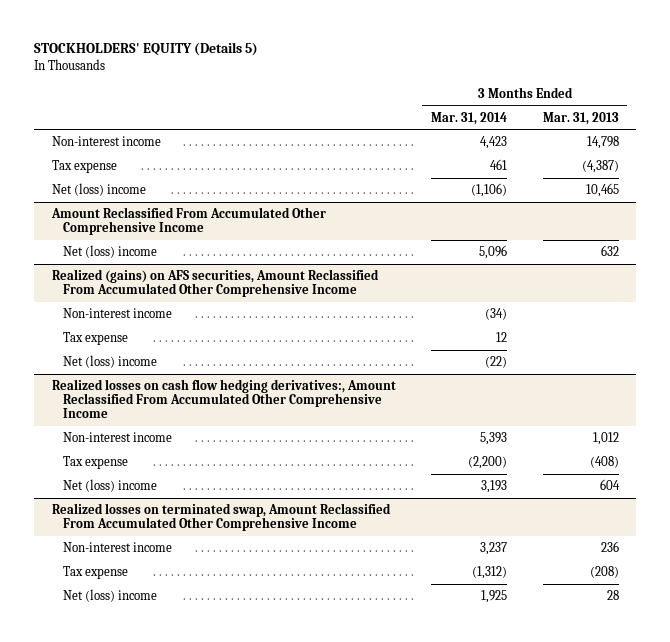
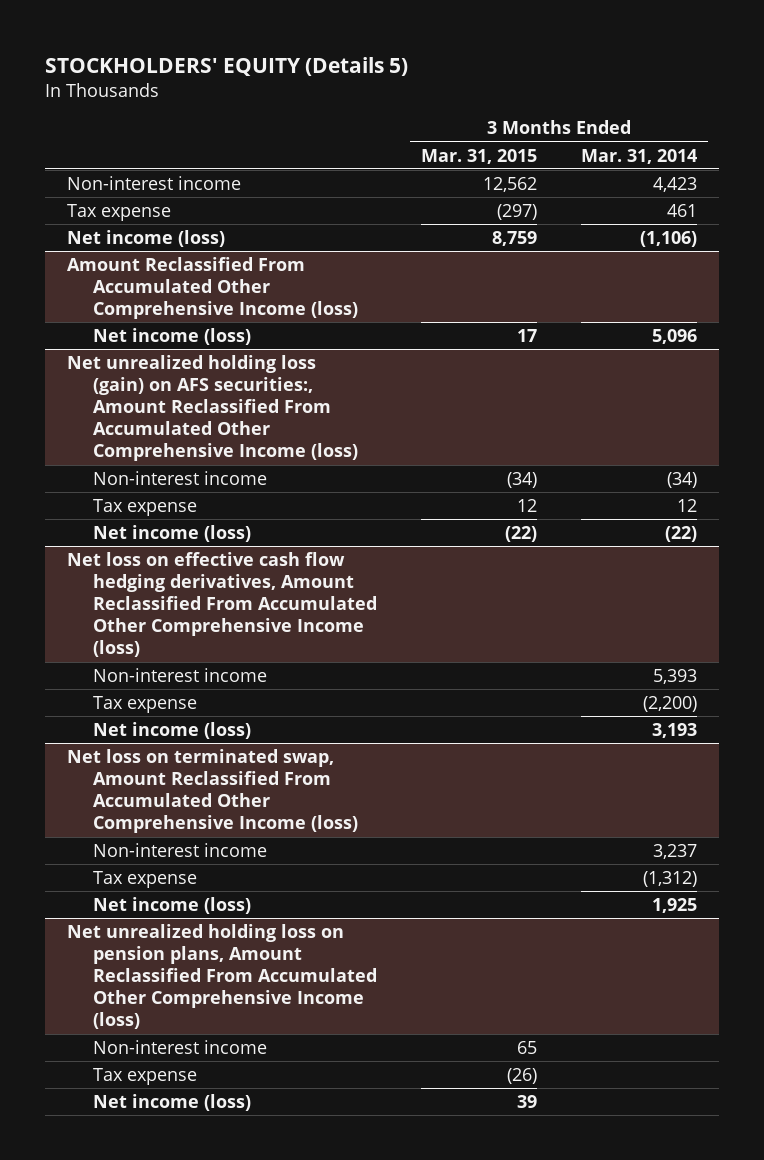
- | 3 Months Ended Mar. 31, 2014 | 3 Months Ended Mar. 31, 2013
+ | 3 Months Ended Mar. 31, 2015 | 3 Months Ended Mar. 31, 2014
- Net (loss) income | (1,106) | 10,465
- Amount Reclassified From Accumulated Other Comprehensive Income
- Net (loss) income | 5,096 | 632
- Realized (gains) on AFS securities, Amount Reclassified From Accumulated Other Comprehensive Income
+ Net income (loss) | 8,759 | (1,106)
+ Amount Reclassified From Accumulated Other Comprehensive Income (loss)
+ Net income (loss) | 17 | 5,096
+ Net unrealized holding loss (gain) on AFS securities:, Amount Reclassified From Accumulated Other Comprehensive Income (loss)
- Net (loss) income | (22) |
- Realized losses on cash flow hedging derivatives:, Amount Reclassified From Accumulated Other Comprehensive Income
+ Net income (loss) | (22) | (22)
+ Net loss on effective cash flow hedging derivatives, Amount Reclassified From Accumulated Other Comprehensive Income (loss)
- Net (loss) income | 3,193 | 604
- Realized losses on terminated swap, Amount Reclassified From Accumulated Other Comprehensive Income
+ Net income (loss) | | 3,193
+ Net loss on terminated swap, Amount Reclassified From Accumulated Other Comprehensive Income (loss)
- Net (loss) income | 1,925 | 28
+ Net income (loss) | | 1,925
+ Net unrealized holding loss on pension plans, Amount Reclassified From Accumulated Other Comprehensive Income (loss)
+ Non-interest income | 65 |
+ Tax expense | (26) |
+ Net income (loss) | 39 |

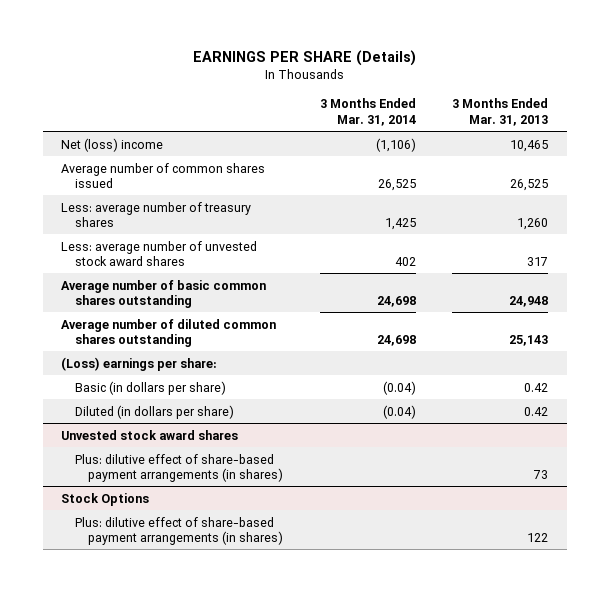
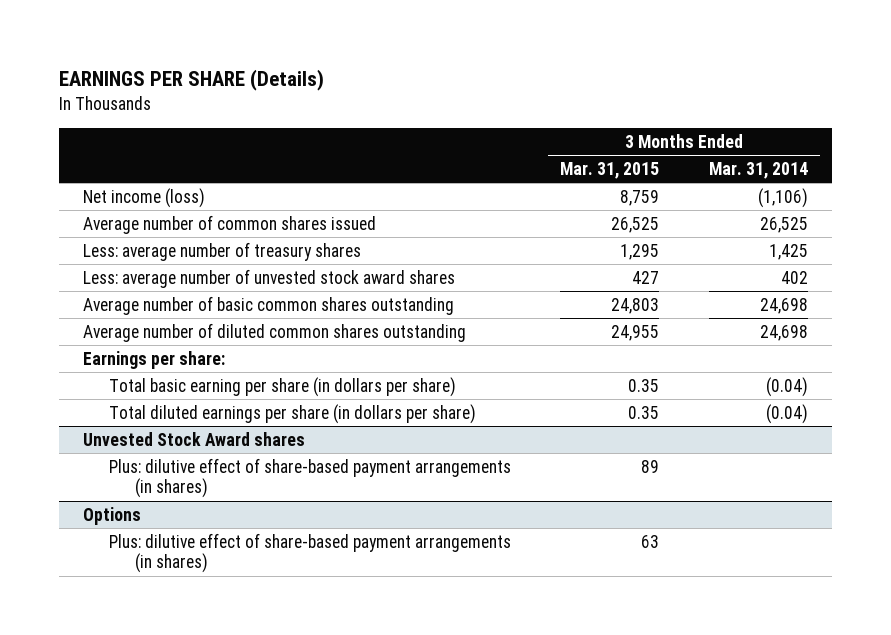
- | 3 Months Ended Mar. 31, 2014 | 3 Months Ended Mar. 31, 2013
+ | 3 Months Ended Mar. 31, 2015 | 3 Months Ended Mar. 31, 2014
- Net (loss) income | (1,106) | 10,465
+ Net income (loss) | 8,759 | (1,106)
- (Loss) earnings per share:
- Basic (in dollars per share) | (0.04) | 0.42
- Diluted (in dollars per share) | (0.04) | 0.42
- Unvested stock award shares
+ Earnings per share:
+ Total basic earning per share (in dollars per share) | 0.35 | (0.04)
+ Total diluted earnings per share (in dollars per share) | 0.35 | (0.04)
+ Unvested Stock Award shares
- Stock Options
+ Options

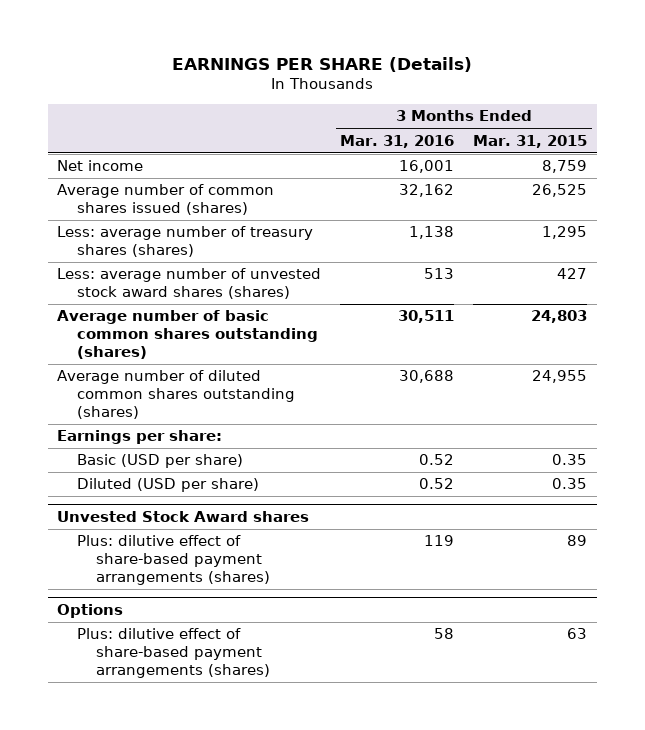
- | 3 Months Ended Mar. 31, 2015 | 3 Months Ended Mar. 31, 2014
+ | 3 Months Ended Mar. 31, 2016 | 3 Months Ended Mar. 31, 2015
- Net income (loss) | 8,759 | (1,106)
- Average number of common shares issued | 26,525 | 26,525
- Less: average number of treasury shares | 1,295 | 1,425
- Less: average number of unvested stock award shares | 427 | 402
- Average number of basic common shares outstanding | 24,803 | 24,698
- Average number of diluted common shares outstanding | 24,955 | 24,698
+ Net income | 16,001 | 8,759
+ Average number of common shares issued (shares) | 32,162 | 26,525
+ Less: average number of treasury shares (shares) | 1,138 | 1,295
+ Less: average number of unvested stock award shares (shares) | 513 | 427
+ Average number of basic common shares outstanding (shares) | 30,511 | 24,803
+ Average number of diluted common shares outstanding (shares) | 30,688 | 24,955
- Total basic earning per share (in dollars per share) | 0.35 | (0.04)
- Total diluted earnings per share (in dollars per share) | 0.35 | (0.04)
+ Basic (USD per share) | 0.52 | 0.35
+ Diluted (USD per share) | 0.52 | 0.35
@ Unvested Stock Award shares
- Plus: dilutive effect of share-based payment arrangements (in shares) | 89 |
+ Plus: dilutive effect of share-based payment arrangements (shares) | 119 | 89
@ Options
- Plus: dilutive effect of share-based payment arrangements (in shares) | 63 |
+ Plus: dilutive effect of share-based payment arrangements (shares) | 58 | 63

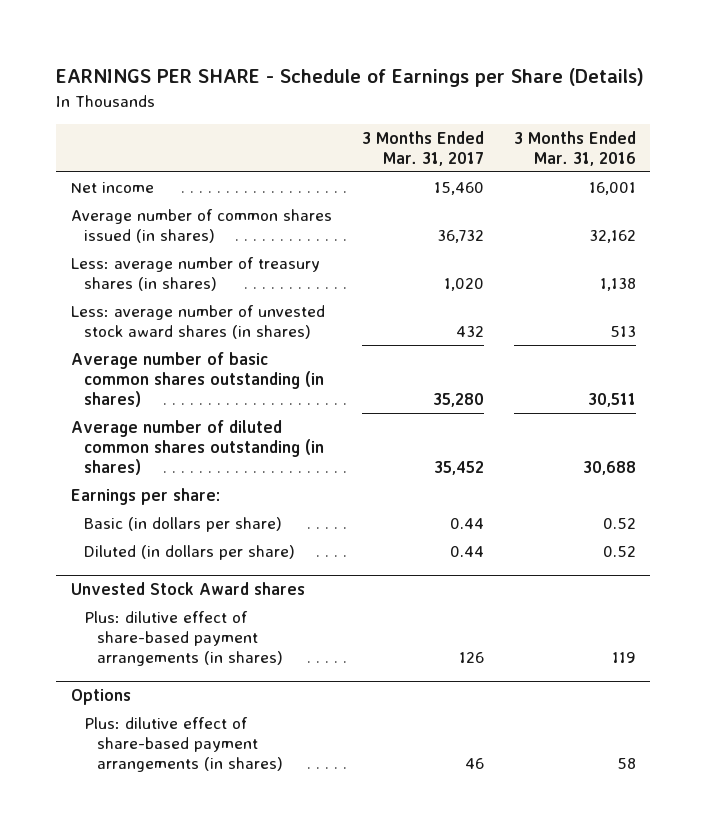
- EARNINGS PER SHARE (Details)
+ EARNINGS PER SHARE - Schedule of Earnings per Share (Details)
- | 3 Months Ended Mar. 31, 2016 | 3 Months Ended Mar. 31, 2015
+ | 3 Months Ended Mar. 31, 2017 | 3 Months Ended Mar. 31, 2016
- Average number of common shares issued (shares) | 32,162 | 26,525
- Less: average number of treasury shares (shares) | 1,138 | 1,295
- Less: average number of unvested stock award shares (shares) | 513 | 427
- Average number of basic common shares outstanding (shares) | 30,511 | 24,803
- Average number of diluted common shares outstanding (shares) | 30,688 | 24,955
+ Average number of common shares issued (in shares) | 36,732 | 32,162
+ Less: average number of treasury shares (in shares) | 1,020 | 1,138
+ Less: average number of unvested stock award shares (in shares) | 432 | 513
+ Average number of basic common shares outstanding (in shares) | 35,280 | 30,511
+ Average number of diluted common shares outstanding (in shares) | 35,452 | 30,688
- Basic (USD per share) | 0.52 | 0.35
- Diluted (USD per share) | 0.52 | 0.35
+ Basic (in dollars per share) | 0.44 | 0.52
+ Diluted (in dollars per share) | 0.44 | 0.52
@ Unvested Stock Award shares
- Plus: dilutive effect of share-based payment arrangements (shares) | 119 | 89
+ Plus: dilutive effect of share-based payment arrangements (in shares) | 126 | 119
@ Options
- Plus: dilutive effect of share-based payment arrangements (shares) | 58 | 63
+ Plus: dilutive effect of share-based payment arrangements (in shares) | 46 | 58

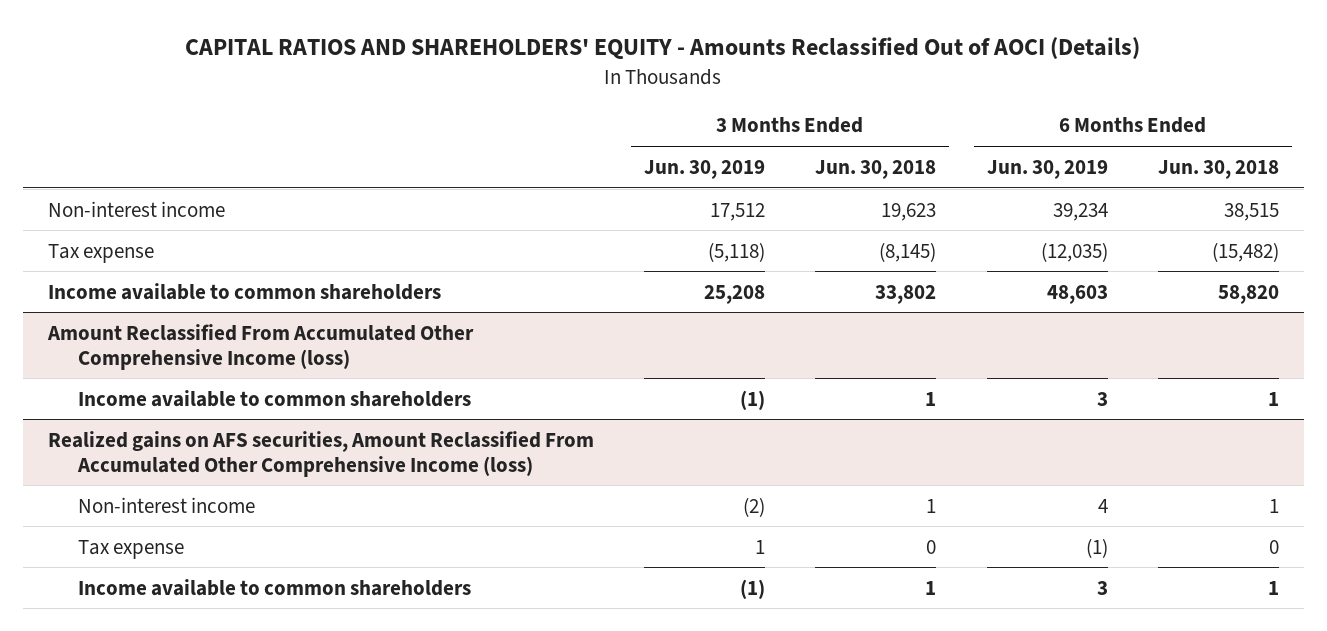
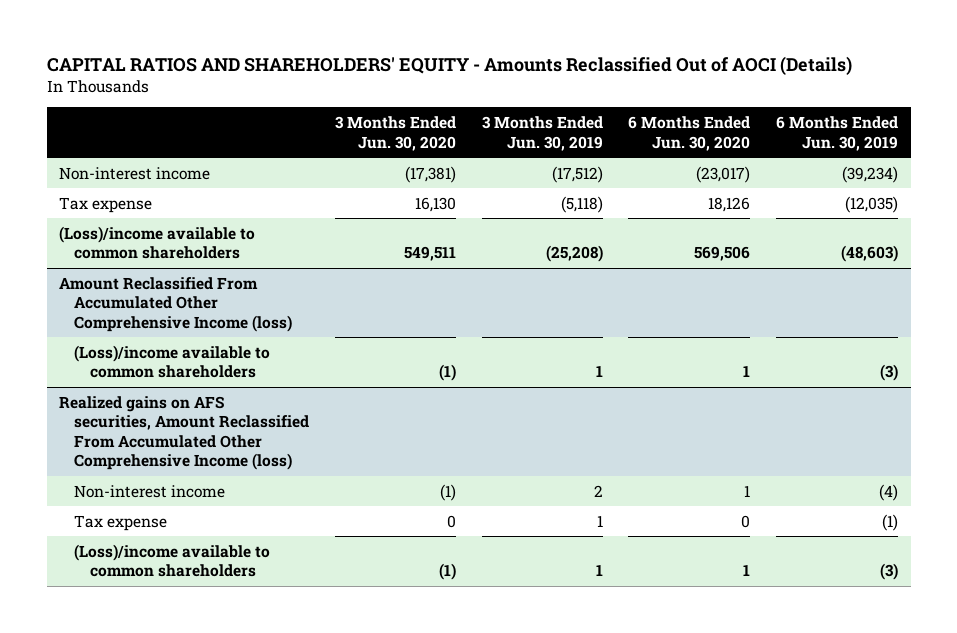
- | 3 Months Ended Jun. 30, 2019 | 3 Months Ended Jun. 30, 2018 | 6 Months Ended Jun. 30, 2019 | 6 Months Ended Jun. 30, 2018
+ | 3 Months Ended Jun. 30, 2020 | 3 Months Ended Jun. 30, 2019 | 6 Months Ended Jun. 30, 2020 | 6 Months Ended Jun. 30, 2019
- Non-interest income | 17,512 | 19,623 | 39,234 | 38,515
+ Non-interest income | (17,381) | (17,512) | (23,017) | (39,234)
- Income available to common shareholders | 25,208 | 33,802 | 48,603 | 58,820
+ (Loss)/income available to common shareholders | 549,511 | (25,208) | 569,506 | (48,603)
@ Amount Reclassified From Accumulated Other Comprehensive Income (loss)
- Income available to common shareholders | (1) | 1 | 3 | 1
+ (Loss)/income available to common shareholders | (1) | 1 | 1 | (3)
@ Realized gains on AFS securities, Amount Reclassified From Accumulated Other Comprehensive Income (loss)
- Non-interest income | (2) | 1 | 4 | 1
+ Non-interest income | (1) | 2 | 1 | (4)
- Income available to common shareholders | (1) | 1 | 3 | 1
+ (Loss)/income available to common shareholders | (1) | 1 | 1 | (3)

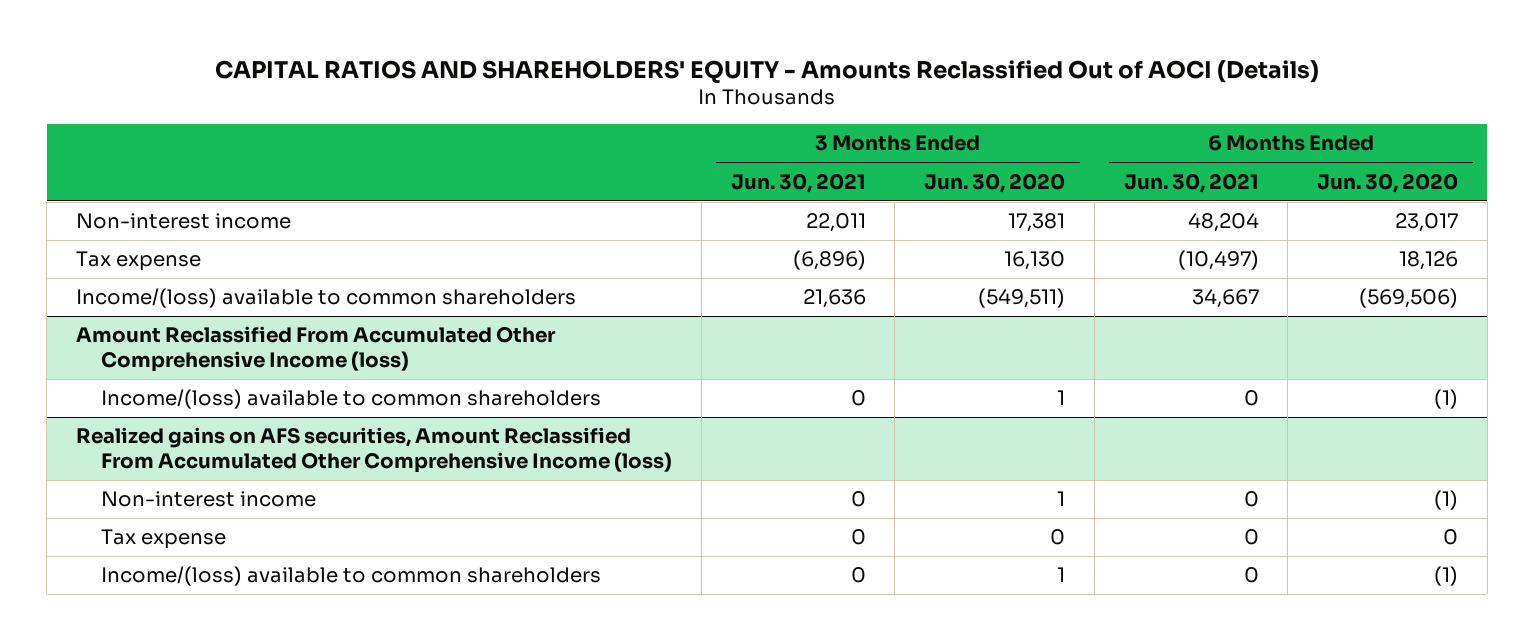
- | 3 Months Ended Jun. 30, 2020 | 3 Months Ended Jun. 30, 2019 | 6 Months Ended Jun. 30, 2020 | 6 Months Ended Jun. 30, 2019
+ | 3 Months Ended Jun. 30, 2021 | 3 Months Ended Jun. 30, 2020 | 6 Months Ended Jun. 30, 2021 | 6 Months Ended Jun. 30, 2020
- Non-interest income | (17,381) | (17,512) | (23,017) | (39,234)
+ Non-interest income | 22,011 | 17,381 | 48,204 | 23,017
- (Loss)/income available to common shareholders | 549,511 | (25,208) | 569,506 | (48,603)
+ Income/(loss) available to common shareholders | 21,636 | (549,511) | 34,667 | (569,506)
@ Amount Reclassified From Accumulated Other Comprehensive Income (loss)
- (Loss)/income available to common shareholders | (1) | 1 | 1 | (3)
+ Income/(loss) available to common shareholders | 0 | 1 | 0 | (1)
@ Realized gains on AFS securities, Amount Reclassified From Accumulated Other Comprehensive Income (loss)
- Non-interest income | (1) | 2 | 1 | (4)
+ Non-interest income | 0 | 1 | 0 | (1)
- (Loss)/income available to common shareholders | (1) | 1 | 1 | (3)
+ Income/(loss) available to common shareholders | 0 | 1 | 0 | (1)

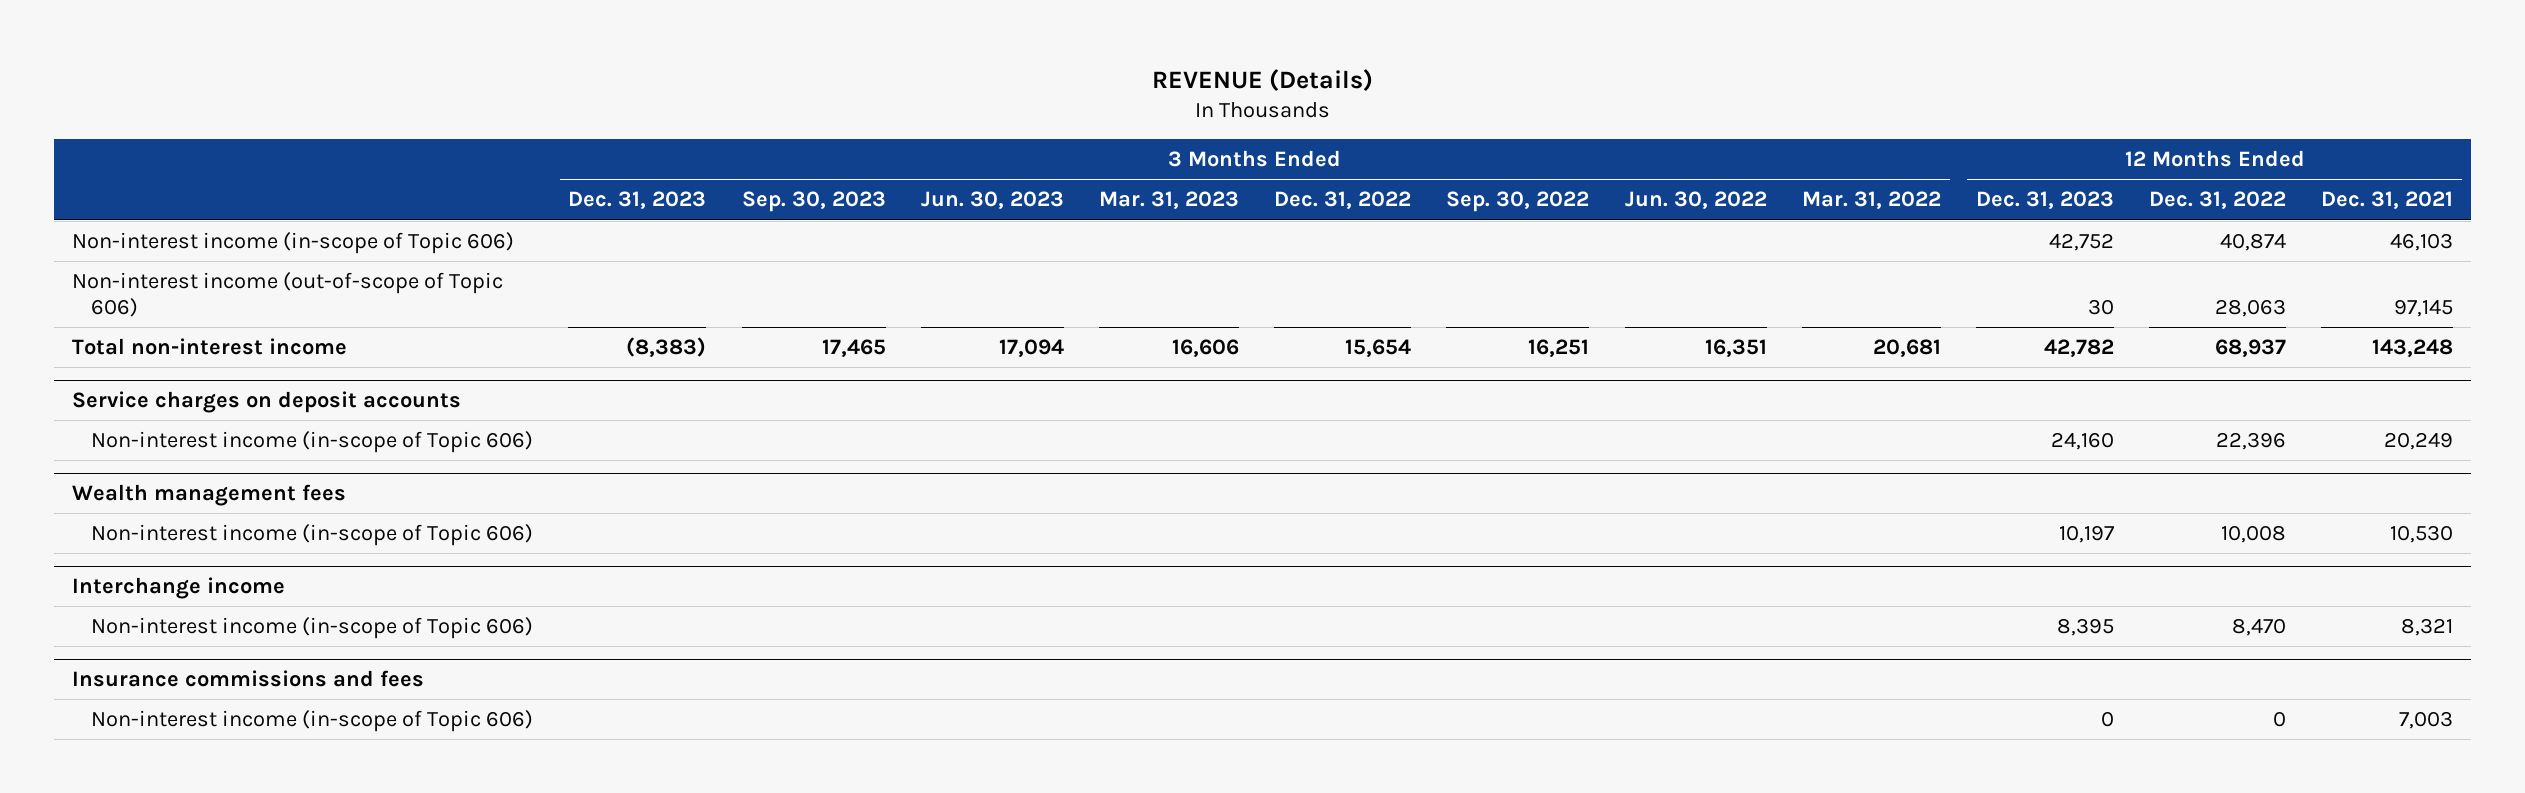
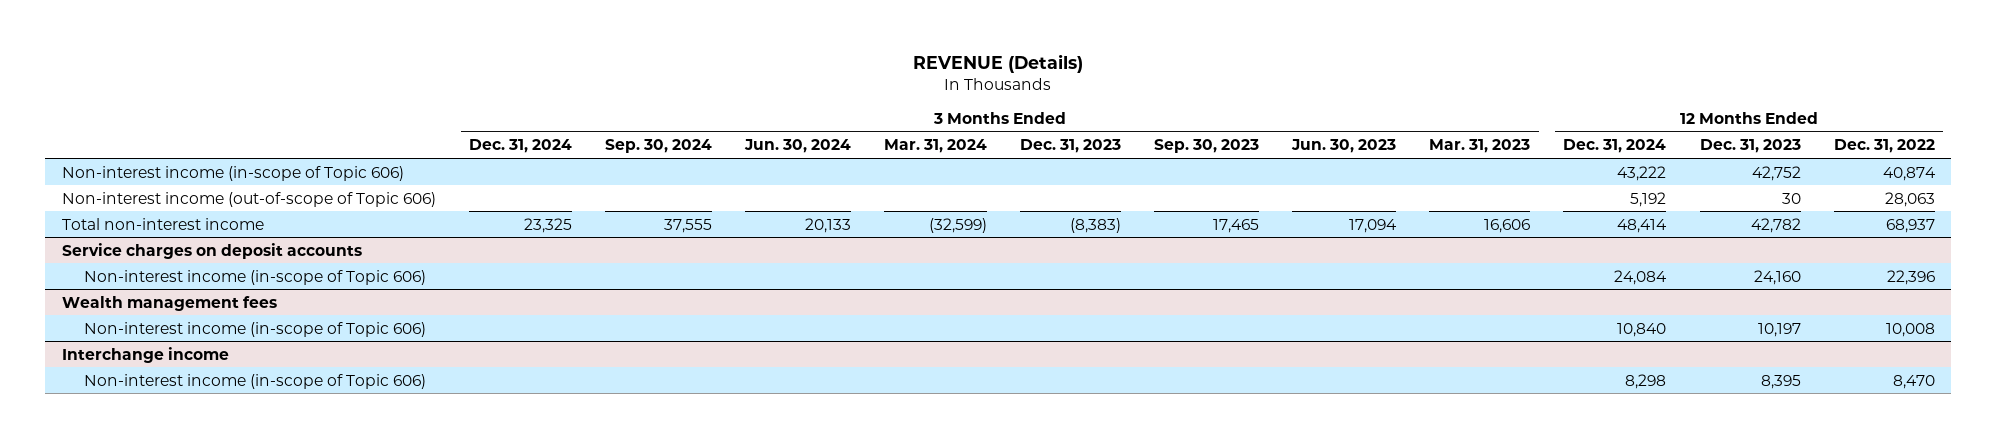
- | 3 Months Ended Dec. 31, 2023 | 3 Months Ended Sep. 30, 2023 | 3 Months Ended Jun. 30, 2023 | 3 Months Ended Mar. 31, 2023 | 3 Months Ended Dec. 31, 2022 | 3 Months Ended Sep. 30, 2022 | 3 Months Ended Jun. 30, 2022 | 3 Months Ended Mar. 31, 2022 | 12 Months Ended Dec. 31, 2023 | 12 Months Ended Dec. 31, 2022 | 12 Months Ended Dec. 31, 2021
+ | 3 Months Ended Dec. 31, 2024 | 3 Months Ended Sep. 30, 2024 | 3 Months Ended Jun. 30, 2024 | 3 Months Ended Mar. 31, 2024 | 3 Months Ended Dec. 31, 2023 | 3 Months Ended Sep. 30, 2023 | 3 Months Ended Jun. 30, 2023 | 3 Months Ended Mar. 31, 2023 | 12 Months Ended Dec. 31, 2024 | 12 Months Ended Dec. 31, 2023 | 12 Months Ended Dec. 31, 2022
- Insurance commissions and fees
- Non-interest income (in-scope of Topic 606) | | | | | | | | | 0 | 0 | 7,003

